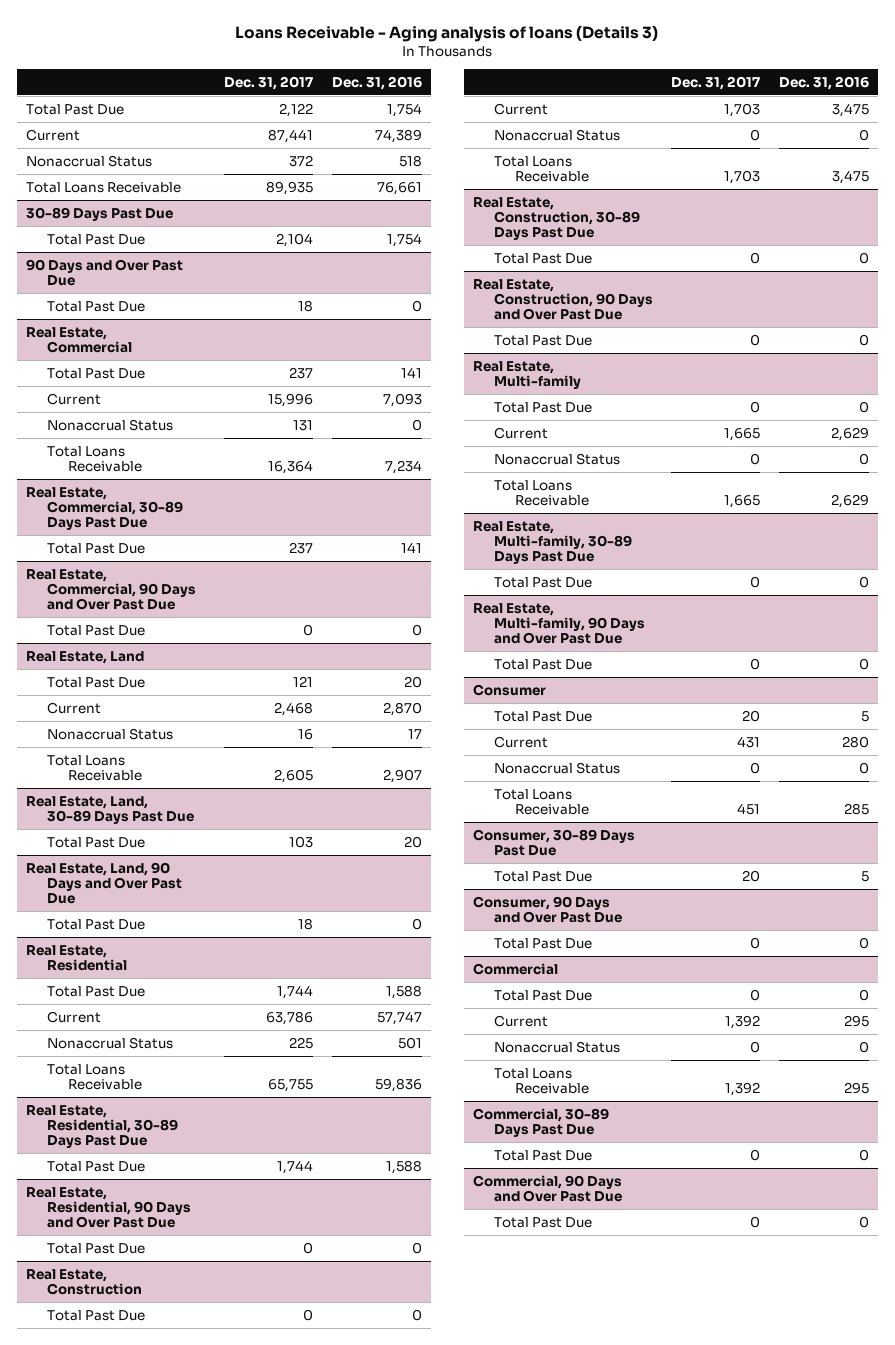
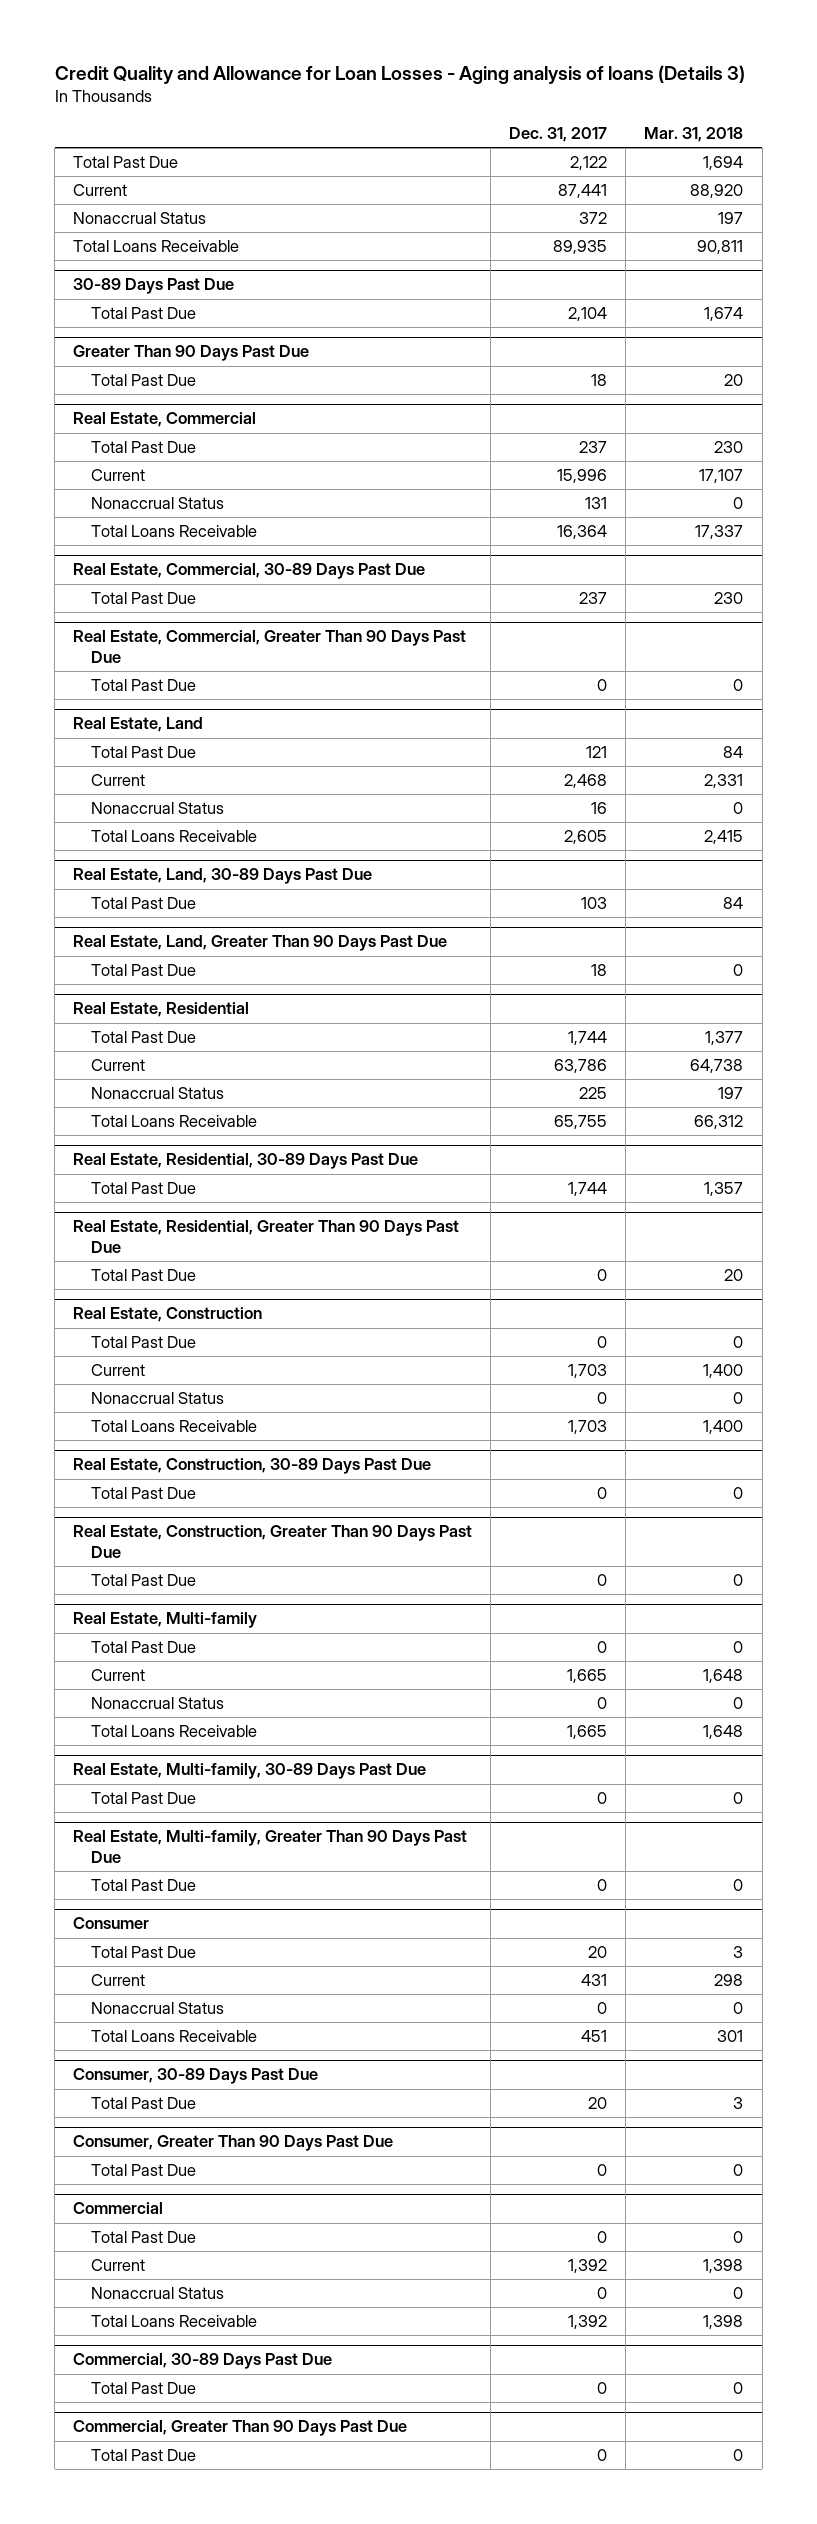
- Loans Receivable - Aging analysis of loans (Details 3)
+ Credit Quality and Allowance for Loan Losses - Aging analysis of loans (Details 3)
- | Dec. 31, 2017 | Dec. 31, 2016
+ | Dec. 31, 2017 | Mar. 31, 2018
- 90 Days and Over Past Due
+ Greater Than 90 Days Past Due
- Real Estate, Commercial, 90 Days and Over Past Due
+ Real Estate, Commercial, Greater Than 90 Days Past Due
- Real Estate, Land, 90 Days and Over Past Due
+ Real Estate, Land, Greater Than 90 Days Past Due
- Real Estate, Residential, 90 Days and Over Past Due
+ Real Estate, Residential, Greater Than 90 Days Past Due
- Real Estate, Construction, 90 Days and Over Past Due
+ Real Estate, Construction, Greater Than 90 Days Past Due
- Real Estate, Multi-family, 90 Days and Over Past Due
+ Real Estate, Multi-family, Greater Than 90 Days Past Due
- Consumer, 90 Days and Over Past Due
+ Consumer, Greater Than 90 Days Past Due
- Commercial, 90 Days and Over Past Due
+ Commercial, Greater Than 90 Days Past Due

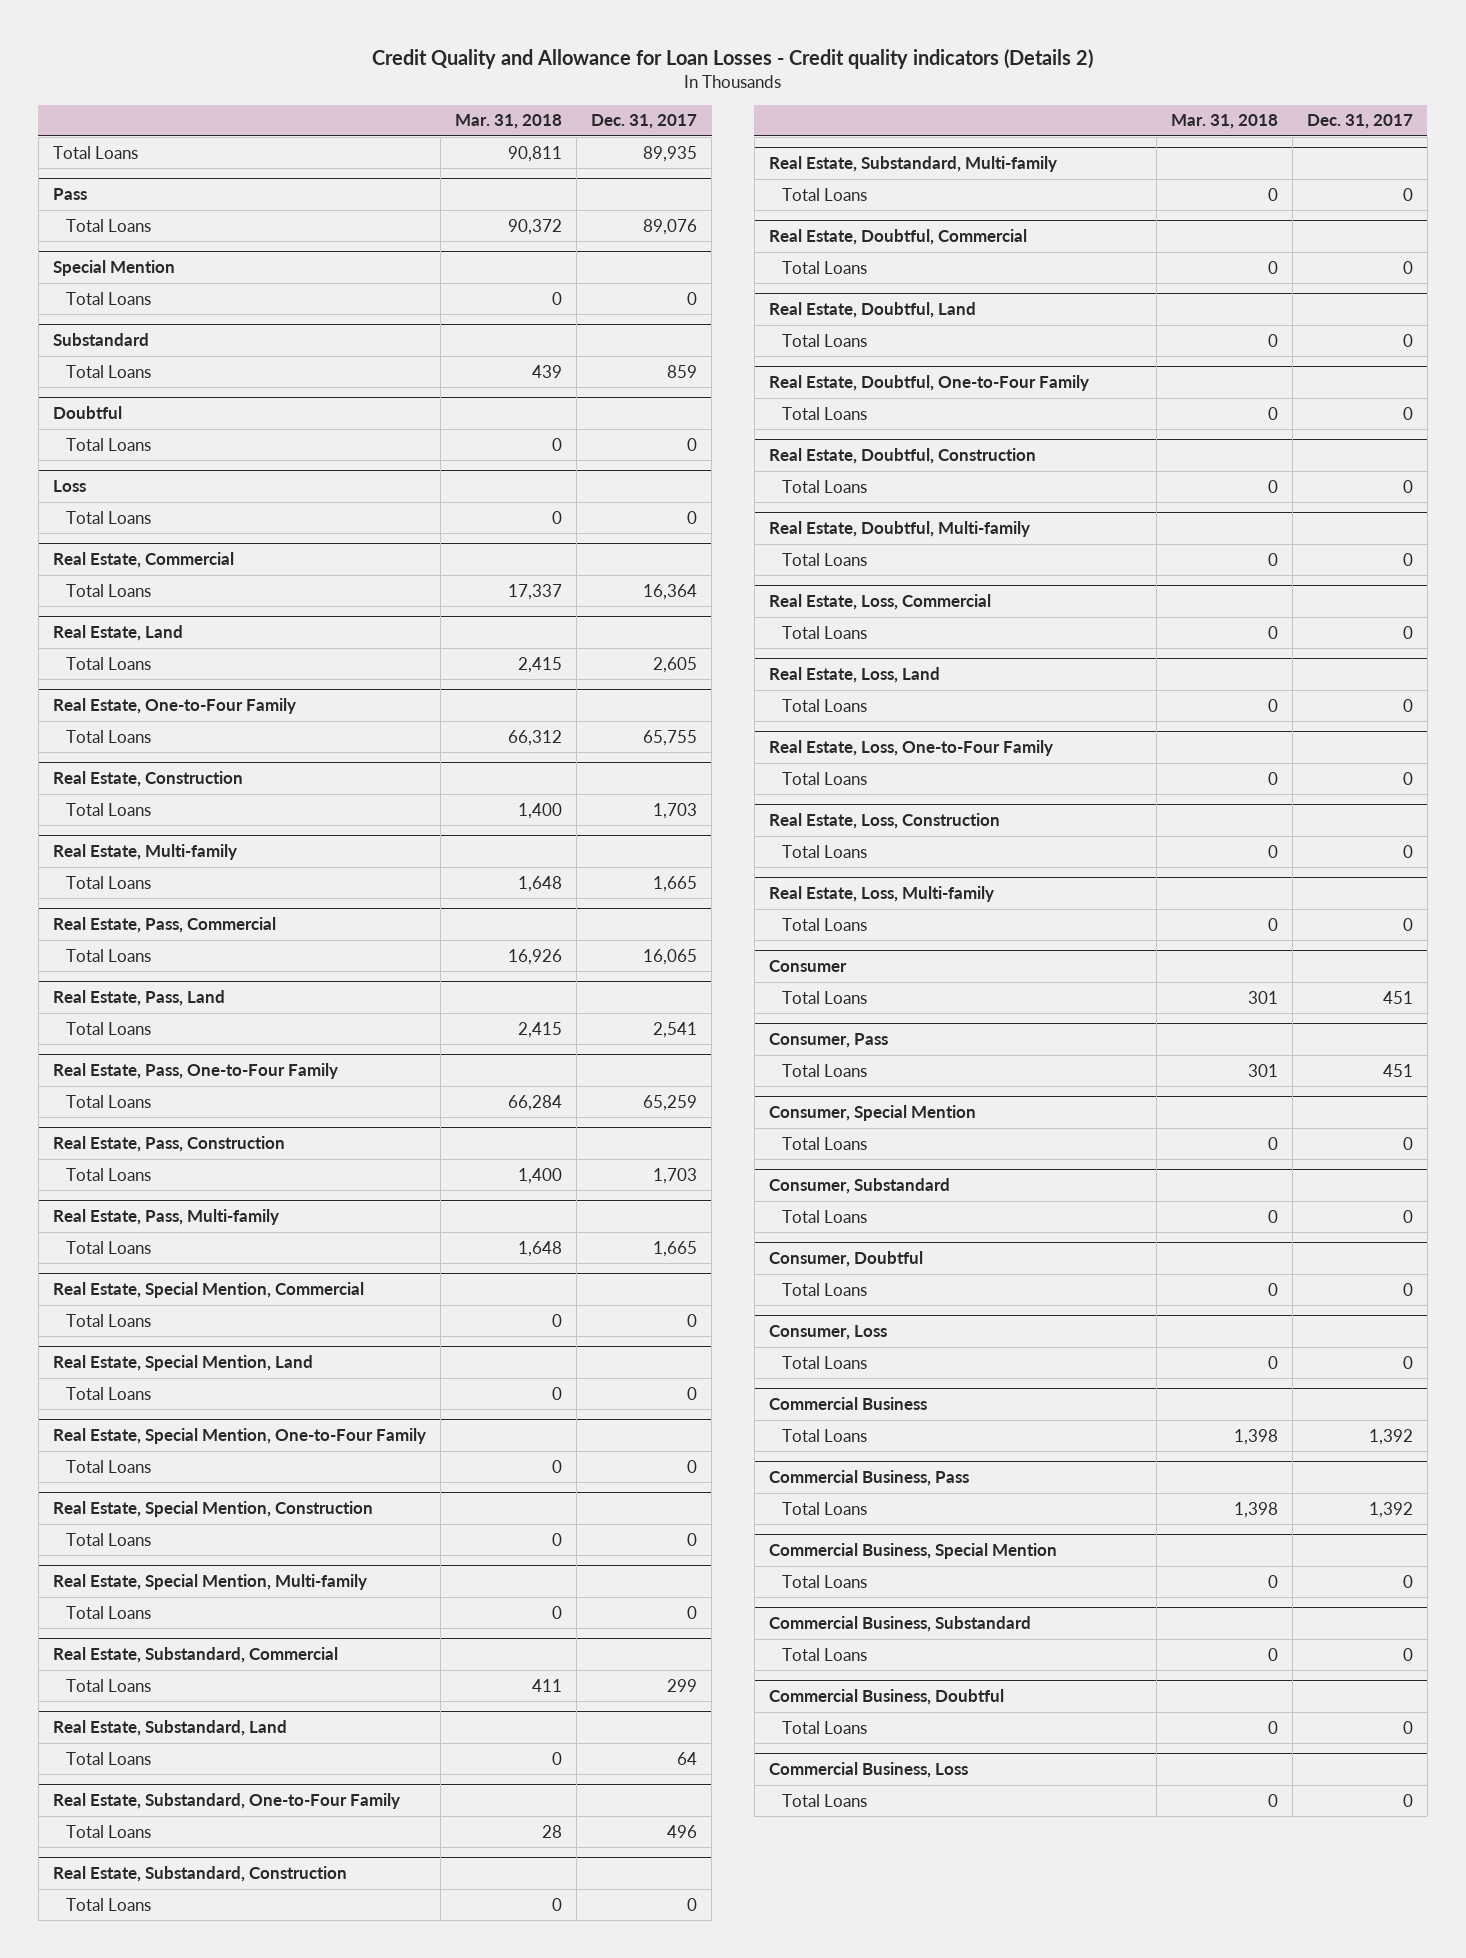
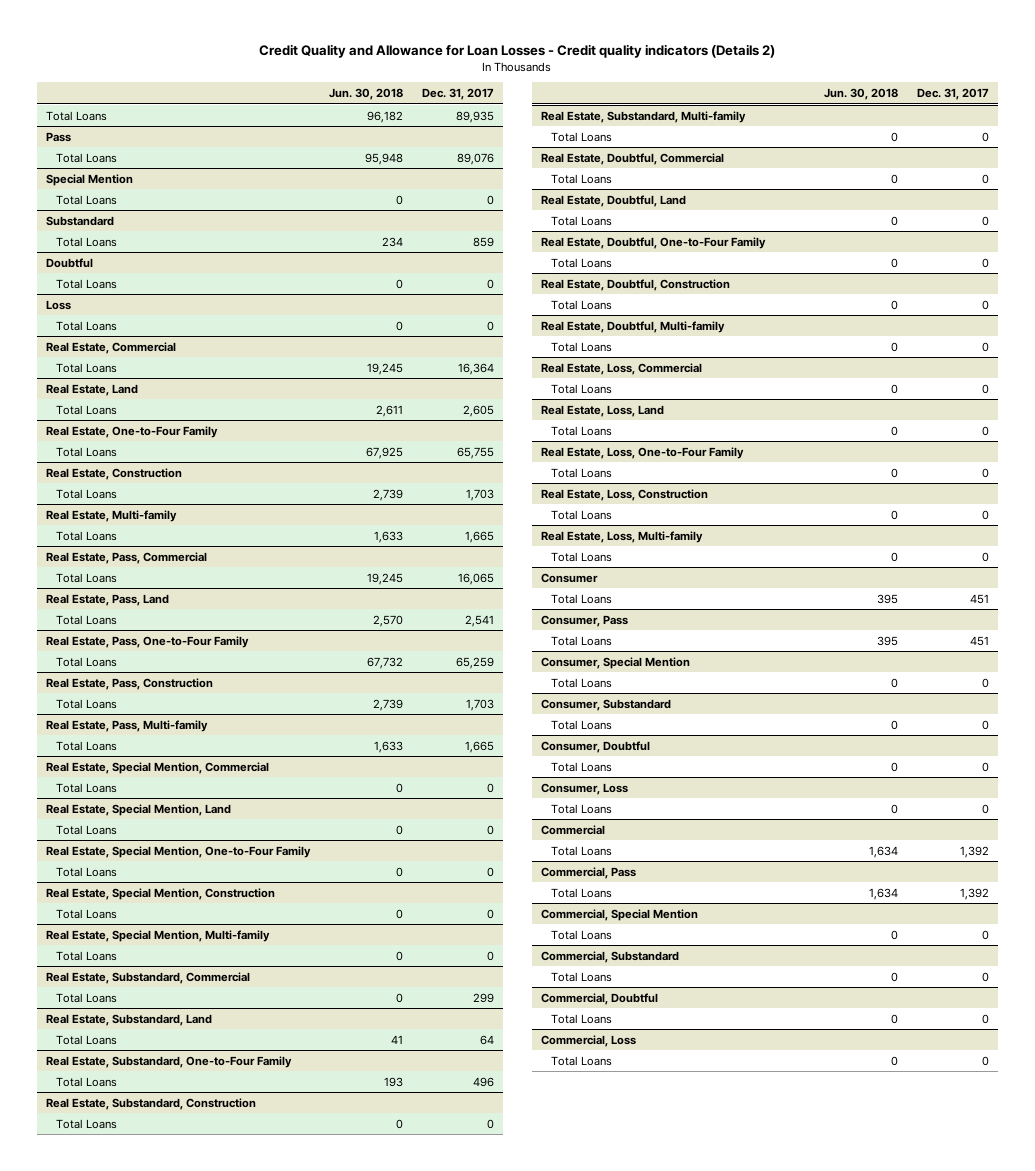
- | Mar. 31, 2018 | Dec. 31, 2017
+ | Jun. 30, 2018 | Dec. 31, 2017
- Commercial Business
+ Commercial
- Commercial Business, Pass
+ Commercial, Pass
- Commercial Business, Special Mention
+ Commercial, Special Mention
- Commercial Business, Substandard
+ Commercial, Substandard
- Commercial Business, Doubtful
+ Commercial, Doubtful
- Commercial Business, Loss
+ Commercial, Loss

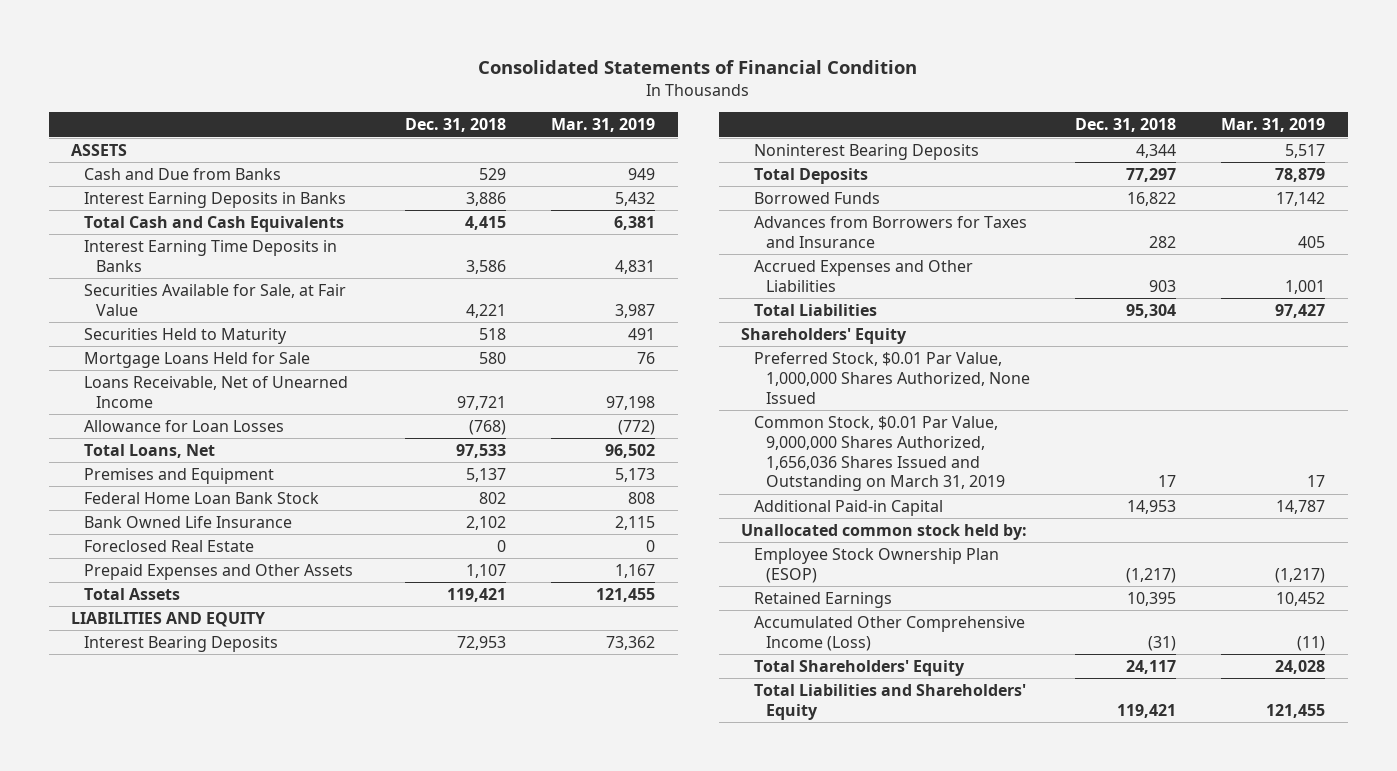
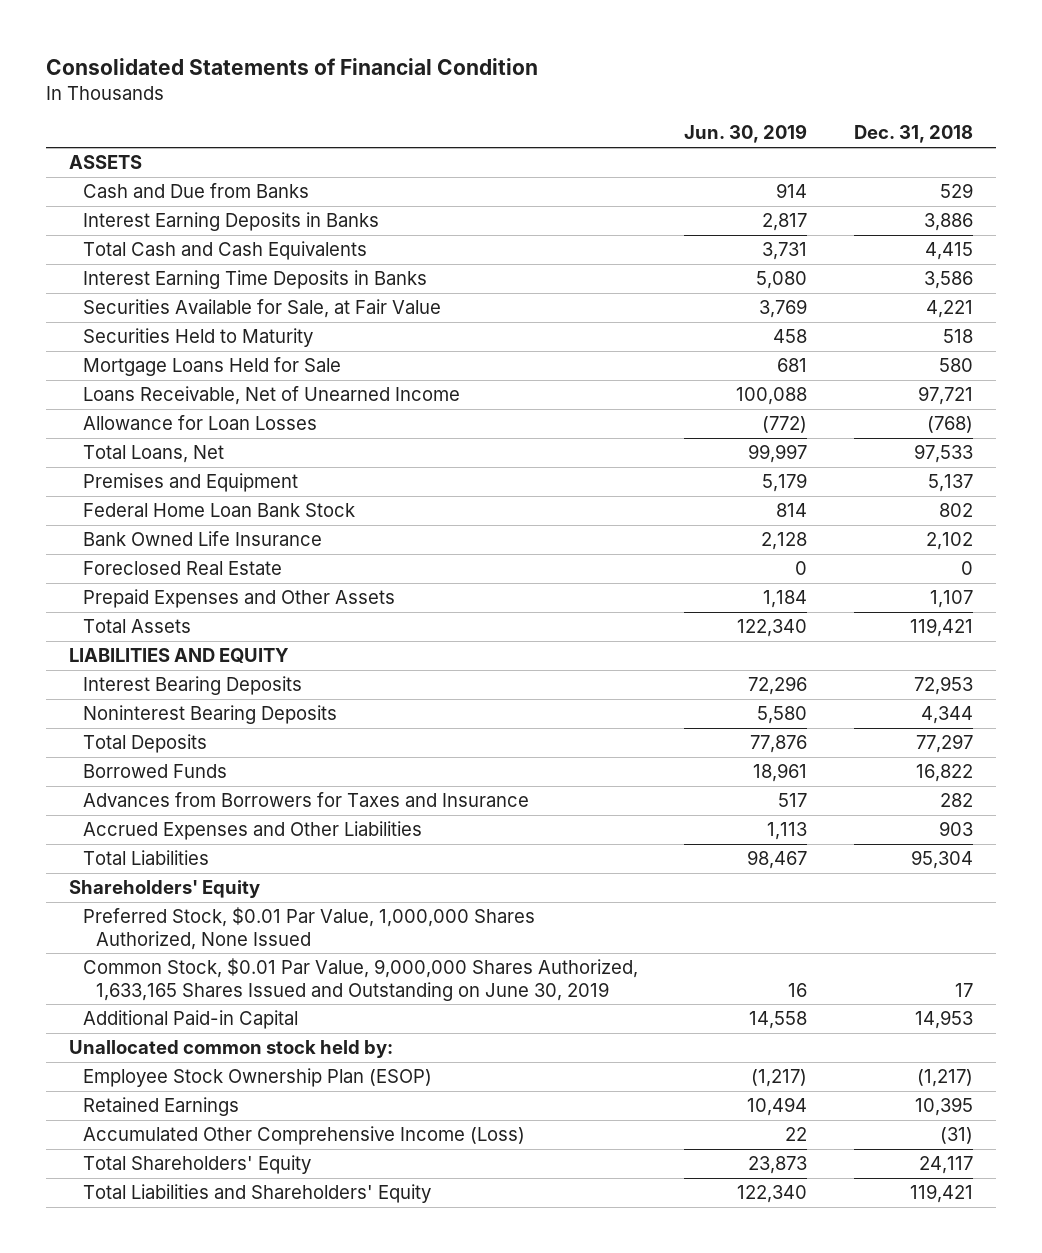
- | Dec. 31, 2018 | Mar. 31, 2019
+ | Jun. 30, 2019 | Dec. 31, 2018
- Common Stock, $0.01 Par Value, 9,000,000 Shares Authorized, 1,656,036 Shares Issued and Outstanding on March 31, 2019 | 17 | 17
+ Common Stock, $0.01 Par Value, 9,000,000 Shares Authorized, 1,633,165 Shares Issued and Outstanding on June 30, 2019 | 16 | 17

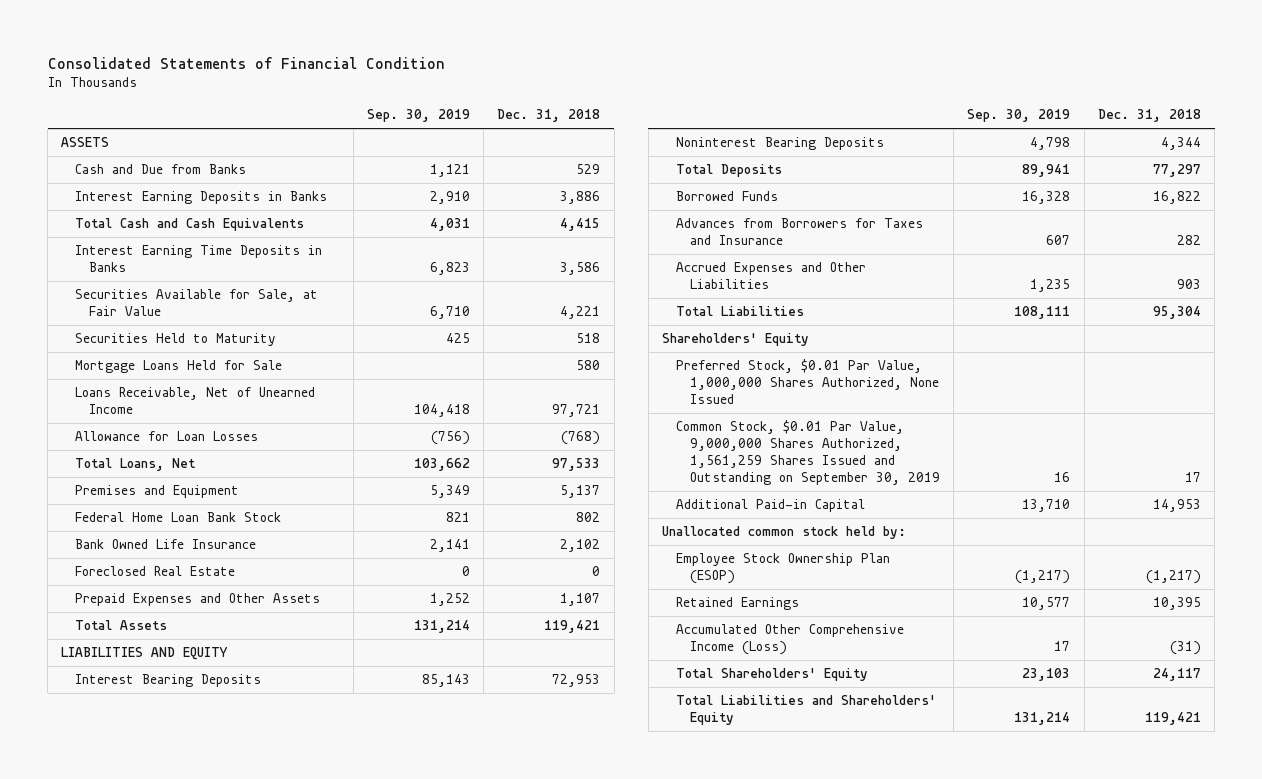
- | Jun. 30, 2019 | Dec. 31, 2018
+ | Sep. 30, 2019 | Dec. 31, 2018
- Common Stock, $0.01 Par Value, 9,000,000 Shares Authorized, 1,633,165 Shares Issued and Outstanding on June 30, 2019 | 16 | 17
+ Common Stock, $0.01 Par Value, 9,000,000 Shares Authorized, 1,561,259 Shares Issued and Outstanding on September 30, 2019 | 16 | 17

